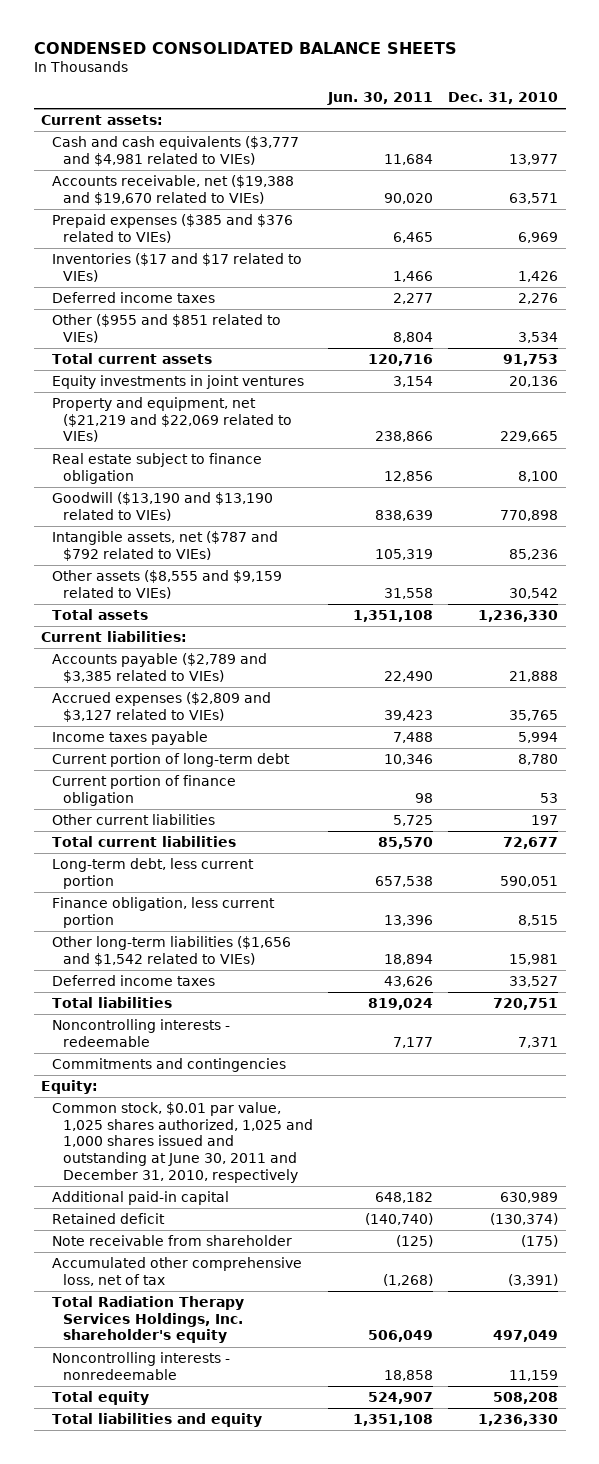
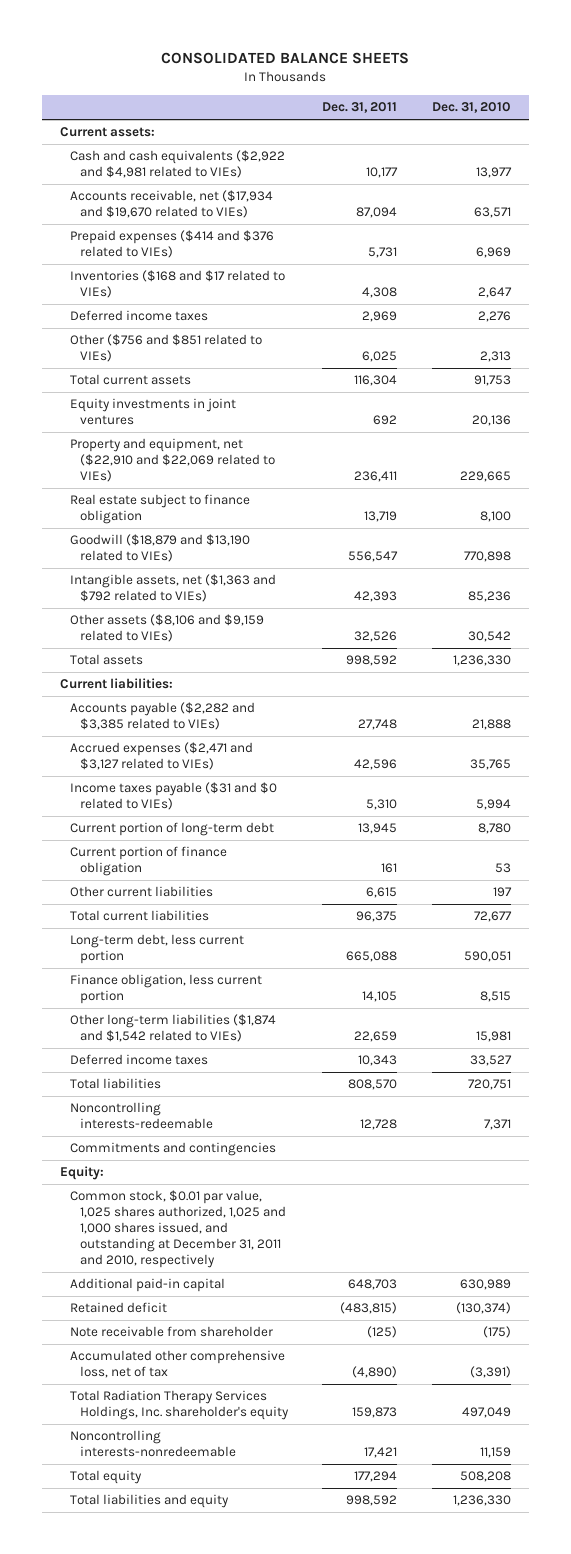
- CONDENSED CONSOLIDATED BALANCE SHEETS
+ CONSOLIDATED BALANCE SHEETS
- | Jun. 30, 2011 | Dec. 31, 2010
+ | Dec. 31, 2011 | Dec. 31, 2010
- Cash and cash equivalents ($3,777 and $4,981 related to VIEs) | 11,684 | 13,977
- Accounts receivable, net ($19,388 and $19,670 related to VIEs) | 90,020 | 63,571
- Prepaid expenses ($385 and $376 related to VIEs) | 6,465 | 6,969
- Inventories ($17 and $17 related to VIEs) | 1,466 | 1,426
+ Cash and cash equivalents ($2,922 and $4,981 related to VIEs) | 10,177 | 13,977
+ Accounts receivable, net ($17,934 and $19,670 related to VIEs) | 87,094 | 63,571
+ Prepaid expenses ($414 and $376 related to VIEs) | 5,731 | 6,969
+ Inventories ($168 and $17 related to VIEs) | 4,308 | 2,647
- Other ($955 and $851 related to VIEs) | 8,804 | 3,534
+ Other ($756 and $851 related to VIEs) | 6,025 | 2,313
- Property and equipment, net ($21,219 and $22,069 related to VIEs) | 238,866 | 229,665
+ Property and equipment, net ($22,910 and $22,069 related to VIEs) | 236,411 | 229,665
- Goodwill ($13,190 and $13,190 related to VIEs) | 838,639 | 770,898
- Intangible assets, net ($787 and $792 related to VIEs) | 105,319 | 85,236
- Other assets ($8,555 and $9,159 related to VIEs) | 31,558 | 30,542
+ Goodwill ($18,879 and $13,190 related to VIEs) | 556,547 | 770,898
+ Intangible assets, net ($1,363 and $792 related to VIEs) | 42,393 | 85,236
+ Other assets ($8,106 and $9,159 related to VIEs) | 32,526 | 30,542
- Accounts payable ($2,789 and $3,385 related to VIEs) | 22,490 | 21,888
- Accrued expenses ($2,809 and $3,127 related to VIEs) | 39,423 | 35,765
- Income taxes payable | 7,488 | 5,994
+ Accounts payable ($2,282 and $3,385 related to VIEs) | 27,748 | 21,888
+ Accrued expenses ($2,471 and $3,127 related to VIEs) | 42,596 | 35,765
+ Income taxes payable ($31 and $0 related to VIEs) | 5,310 | 5,994
- Other long-term liabilities ($1,656 and $1,542 related to VIEs) | 18,894 | 15,981
+ Other long-term liabilities ($1,874 and $1,542 related to VIEs) | 22,659 | 15,981
- Noncontrolling interests - redeemable | 7,177 | 7,371
+ Noncontrolling interests-redeemable | 12,728 | 7,371
- Common stock, $0.01 par value, 1,025 shares authorized, 1,025 and 1,000 shares issued and outstanding at June 30, 2011 and December 31, 2010, respectively
+ Common stock, $0.01 par value, 1,025 shares authorized, 1,025 and 1,000 shares issued, and outstanding at December 31, 2011 and 2010, respectively
- Noncontrolling interests - nonredeemable | 18,858 | 11,159
+ Noncontrolling interests-nonredeemable | 17,421 | 11,159

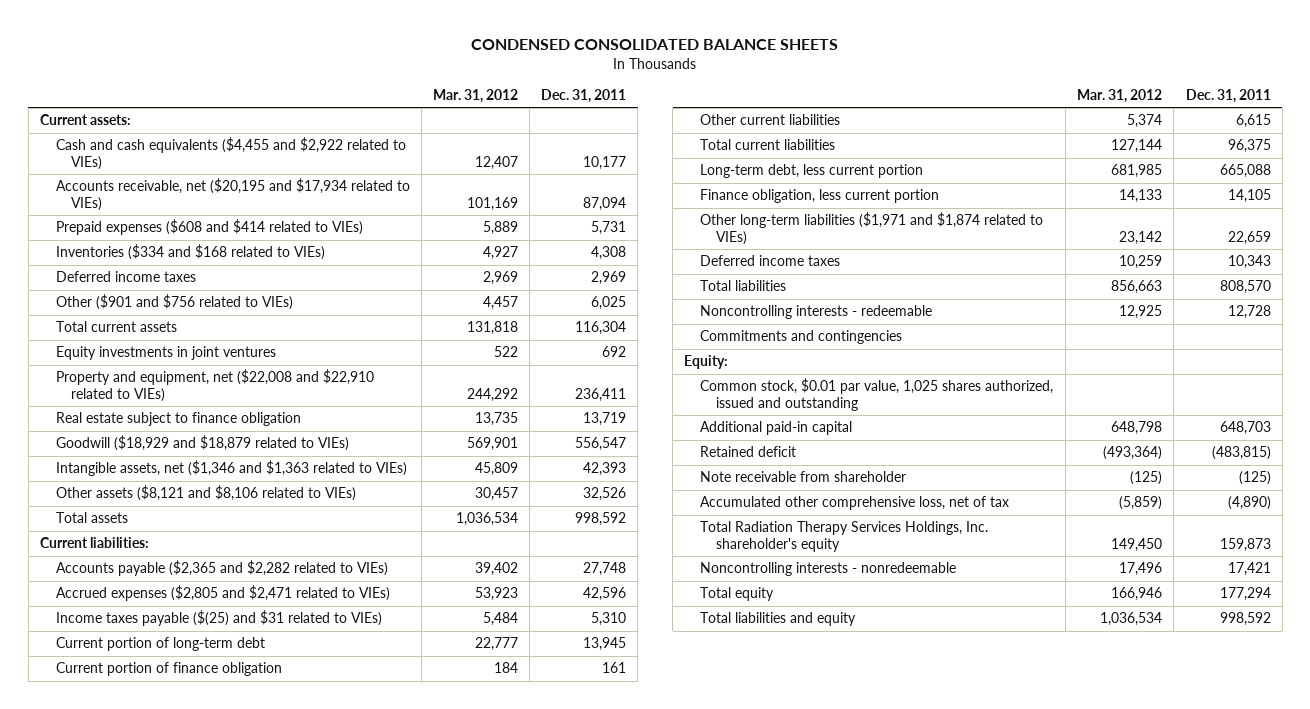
- CONSOLIDATED BALANCE SHEETS
+ CONDENSED CONSOLIDATED BALANCE SHEETS
- | Dec. 31, 2011 | Dec. 31, 2010
+ | Mar. 31, 2012 | Dec. 31, 2011
- Cash and cash equivalents ($2,922 and $4,981 related to VIEs) | 10,177 | 13,977
- Accounts receivable, net ($17,934 and $19,670 related to VIEs) | 87,094 | 63,571
- Prepaid expenses ($414 and $376 related to VIEs) | 5,731 | 6,969
- Inventories ($168 and $17 related to VIEs) | 4,308 | 2,647
+ Cash and cash equivalents ($4,455 and $2,922 related to VIEs) | 12,407 | 10,177
+ Accounts receivable, net ($20,195 and $17,934 related to VIEs) | 101,169 | 87,094
+ Prepaid expenses ($608 and $414 related to VIEs) | 5,889 | 5,731
+ Inventories ($334 and $168 related to VIEs) | 4,927 | 4,308
- Other ($756 and $851 related to VIEs) | 6,025 | 2,313
+ Other ($901 and $756 related to VIEs) | 4,457 | 6,025
- Property and equipment, net ($22,910 and $22,069 related to VIEs) | 236,411 | 229,665
+ Property and equipment, net ($22,008 and $22,910 related to VIEs) | 244,292 | 236,411
- Goodwill ($18,879 and $13,190 related to VIEs) | 556,547 | 770,898
- Intangible assets, net ($1,363 and $792 related to VIEs) | 42,393 | 85,236
- Other assets ($8,106 and $9,159 related to VIEs) | 32,526 | 30,542
+ Goodwill ($18,929 and $18,879 related to VIEs) | 569,901 | 556,547
+ Intangible assets, net ($1,346 and $1,363 related to VIEs) | 45,809 | 42,393
+ Other assets ($8,121 and $8,106 related to VIEs) | 30,457 | 32,526
- Accounts payable ($2,282 and $3,385 related to VIEs) | 27,748 | 21,888
- Accrued expenses ($2,471 and $3,127 related to VIEs) | 42,596 | 35,765
- Income taxes payable ($31 and $0 related to VIEs) | 5,310 | 5,994
+ Accounts payable ($2,365 and $2,282 related to VIEs) | 39,402 | 27,748
+ Accrued expenses ($2,805 and $2,471 related to VIEs) | 53,923 | 42,596
+ Income taxes payable ($(25) and $31 related to VIEs) | 5,484 | 5,310
- Other long-term liabilities ($1,874 and $1,542 related to VIEs) | 22,659 | 15,981
+ Other long-term liabilities ($1,971 and $1,874 related to VIEs) | 23,142 | 22,659
- Noncontrolling interests-redeemable | 12,728 | 7,371
+ Noncontrolling interests - redeemable | 12,925 | 12,728
- Common stock, $0.01 par value, 1,025 shares authorized, 1,025 and 1,000 shares issued, and outstanding at December 31, 2011 and 2010, respectively
+ Common stock, $0.01 par value, 1,025 shares authorized, issued and outstanding
- Noncontrolling interests-nonredeemable | 17,421 | 11,159
+ Noncontrolling interests - nonredeemable | 17,496 | 17,421

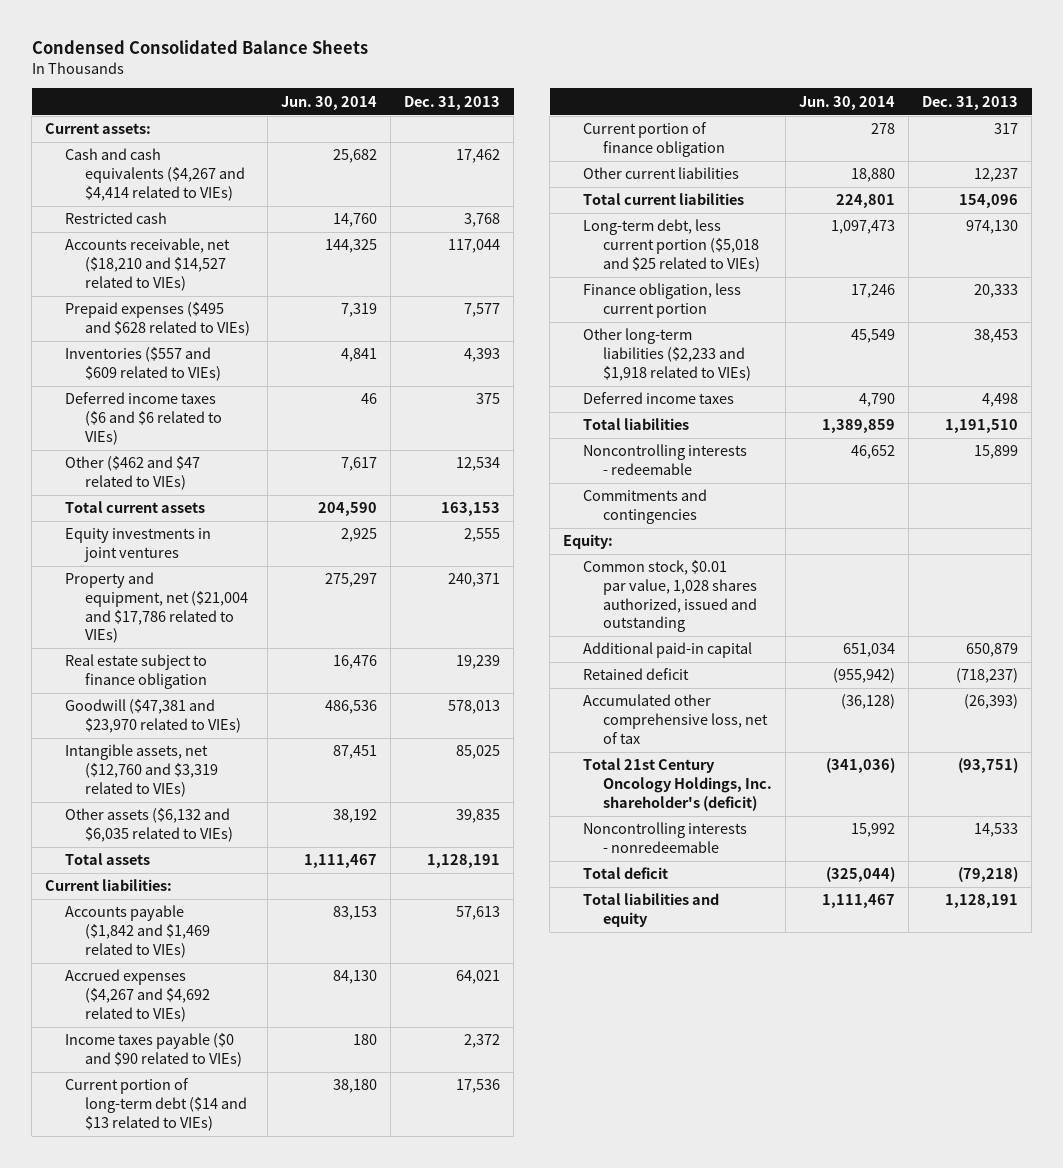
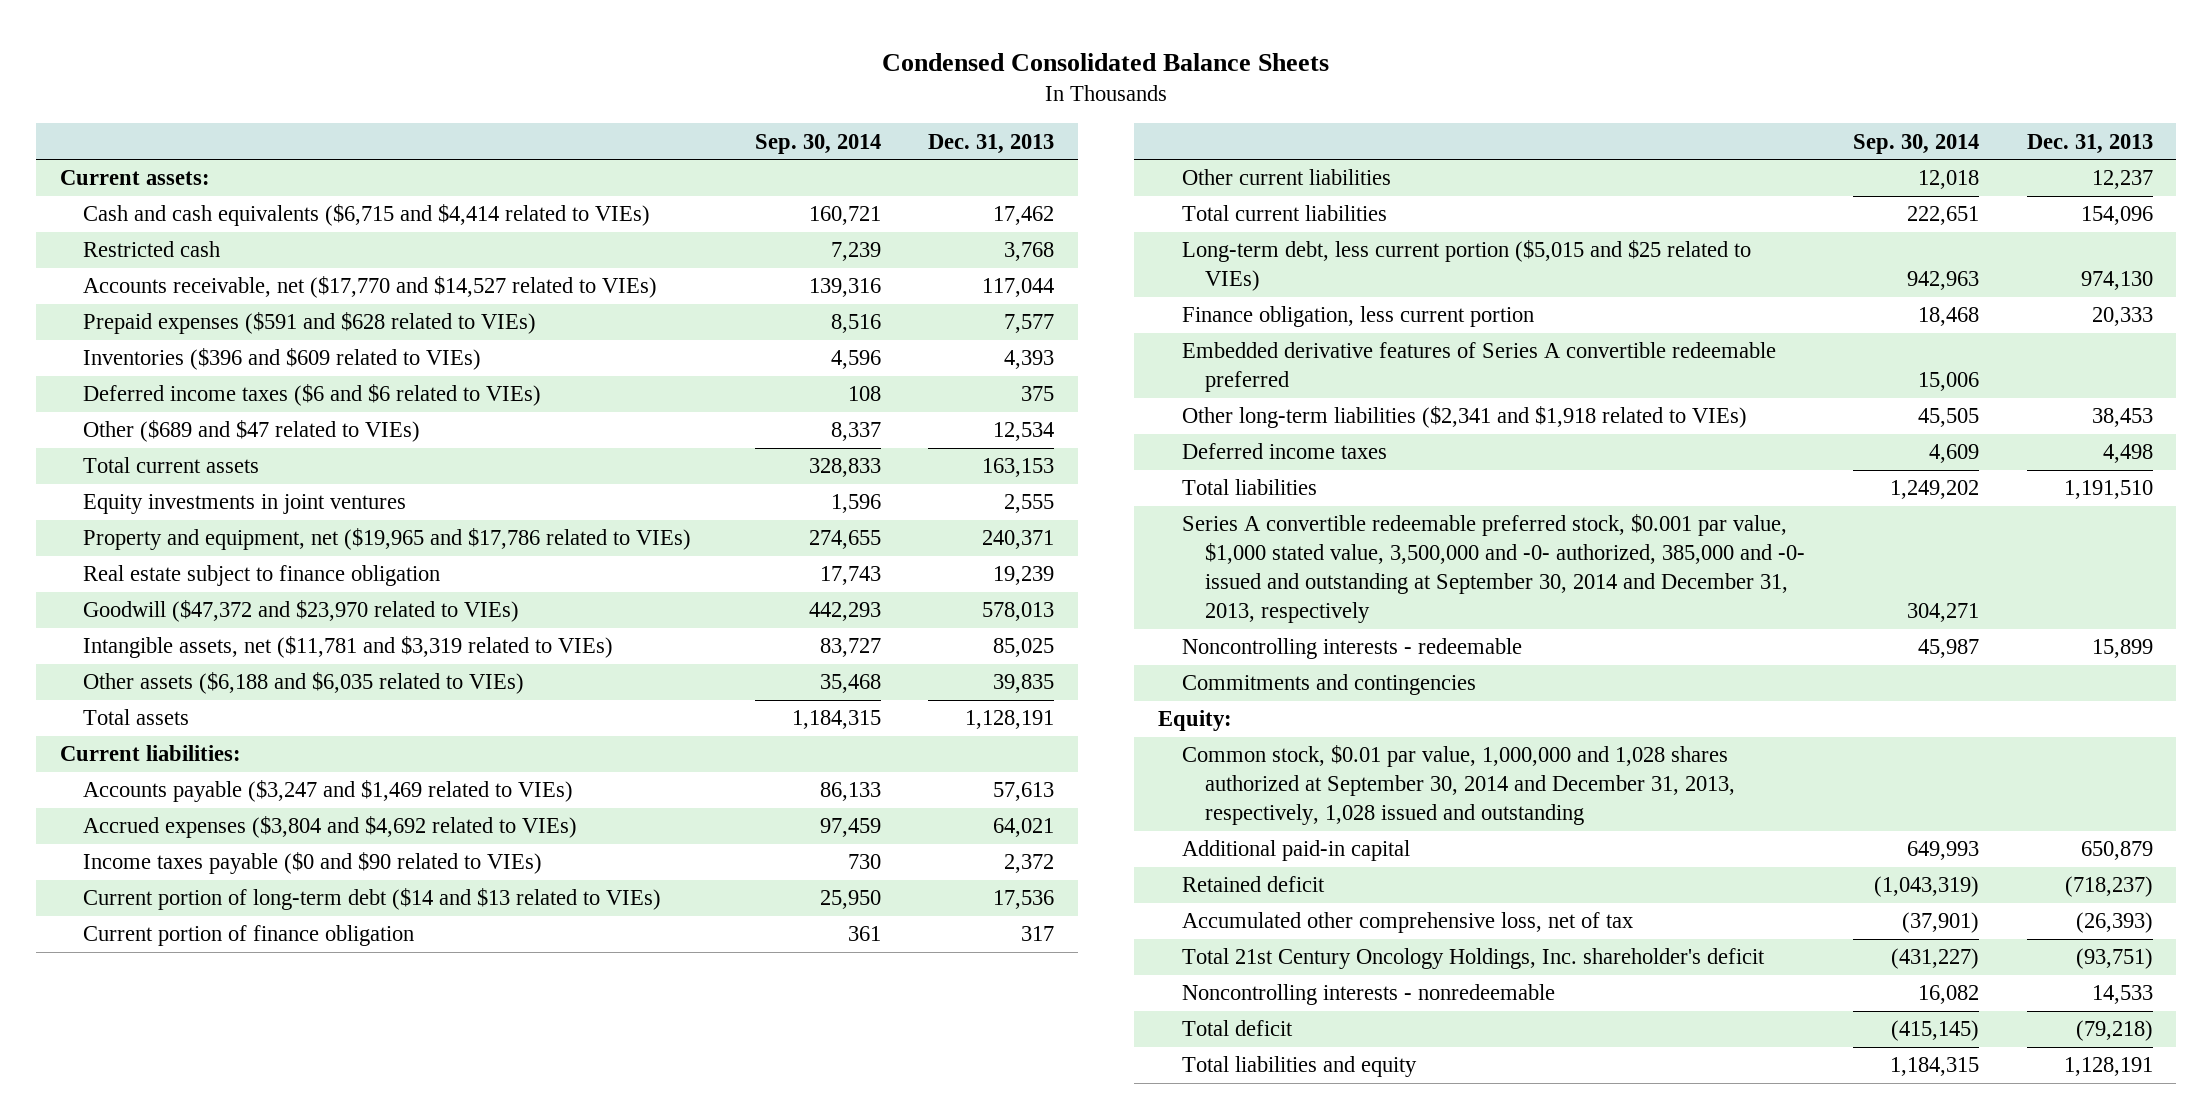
- | Jun. 30, 2014 | Dec. 31, 2013
+ | Sep. 30, 2014 | Dec. 31, 2013
- Cash and cash equivalents ($4,267 and $4,414 related to VIEs) | 25,682 | 17,462
+ Cash and cash equivalents ($6,715 and $4,414 related to VIEs) | 160,721 | 17,462
- Accounts receivable, net ($18,210 and $14,527 related to VIEs) | 144,325 | 117,044
- Prepaid expenses ($495 and $628 related to VIEs) | 7,319 | 7,577
- Inventories ($557 and $609 related to VIEs) | 4,841 | 4,393
+ Accounts receivable, net ($17,770 and $14,527 related to VIEs) | 139,316 | 117,044
+ Prepaid expenses ($591 and $628 related to VIEs) | 8,516 | 7,577
+ Inventories ($396 and $609 related to VIEs) | 4,596 | 4,393
- Other ($462 and $47 related to VIEs) | 7,617 | 12,534
+ Other ($689 and $47 related to VIEs) | 8,337 | 12,534
- Property and equipment, net ($21,004 and $17,786 related to VIEs) | 275,297 | 240,371
+ Property and equipment, net ($19,965 and $17,786 related to VIEs) | 274,655 | 240,371
- Goodwill ($47,381 and $23,970 related to VIEs) | 486,536 | 578,013
- Intangible assets, net ($12,760 and $3,319 related to VIEs) | 87,451 | 85,025
- Other assets ($6,132 and $6,035 related to VIEs) | 38,192 | 39,835
+ Goodwill ($47,372 and $23,970 related to VIEs) | 442,293 | 578,013
+ Intangible assets, net ($11,781 and $3,319 related to VIEs) | 83,727 | 85,025
+ Other assets ($6,188 and $6,035 related to VIEs) | 35,468 | 39,835
- Accounts payable ($1,842 and $1,469 related to VIEs) | 83,153 | 57,613
- Accrued expenses ($4,267 and $4,692 related to VIEs) | 84,130 | 64,021
+ Accounts payable ($3,247 and $1,469 related to VIEs) | 86,133 | 57,613
+ Accrued expenses ($3,804 and $4,692 related to VIEs) | 97,459 | 64,021
- Long-term debt, less current portion ($5,018 and $25 related to VIEs) | 1,097,473 | 974,130
+ Long-term debt, less current portion ($5,015 and $25 related to VIEs) | 942,963 | 974,130
- Other long-term liabilities ($2,233 and $1,918 related to VIEs) | 45,549 | 38,453
+ Embedded derivative features of Series A convertible redeemable preferred | 15,006 |
+ Other long-term liabilities ($2,341 and $1,918 related to VIEs) | 45,505 | 38,453
+ Series A convertible redeemable preferred stock, $0.001 par value, $1,000 stated value, 3,500,000 and -0- authorized, 385,000 and -0- issued and outstanding at September 30, 2014 and December 31, 2013, respectively | 304,271 |
- Common stock, $0.01 par value, 1,028 shares authorized, issued and outstanding
+ Common stock, $0.01 par value, 1,000,000 and 1,028 shares authorized at September 30, 2014 and December 31, 2013, respectively, 1,028 issued and outstanding
- Total 21st Century Oncology Holdings, Inc. shareholder's (deficit) | (341,036) | (93,751)
+ Total 21st Century Oncology Holdings, Inc. shareholder's deficit | (431,227) | (93,751)

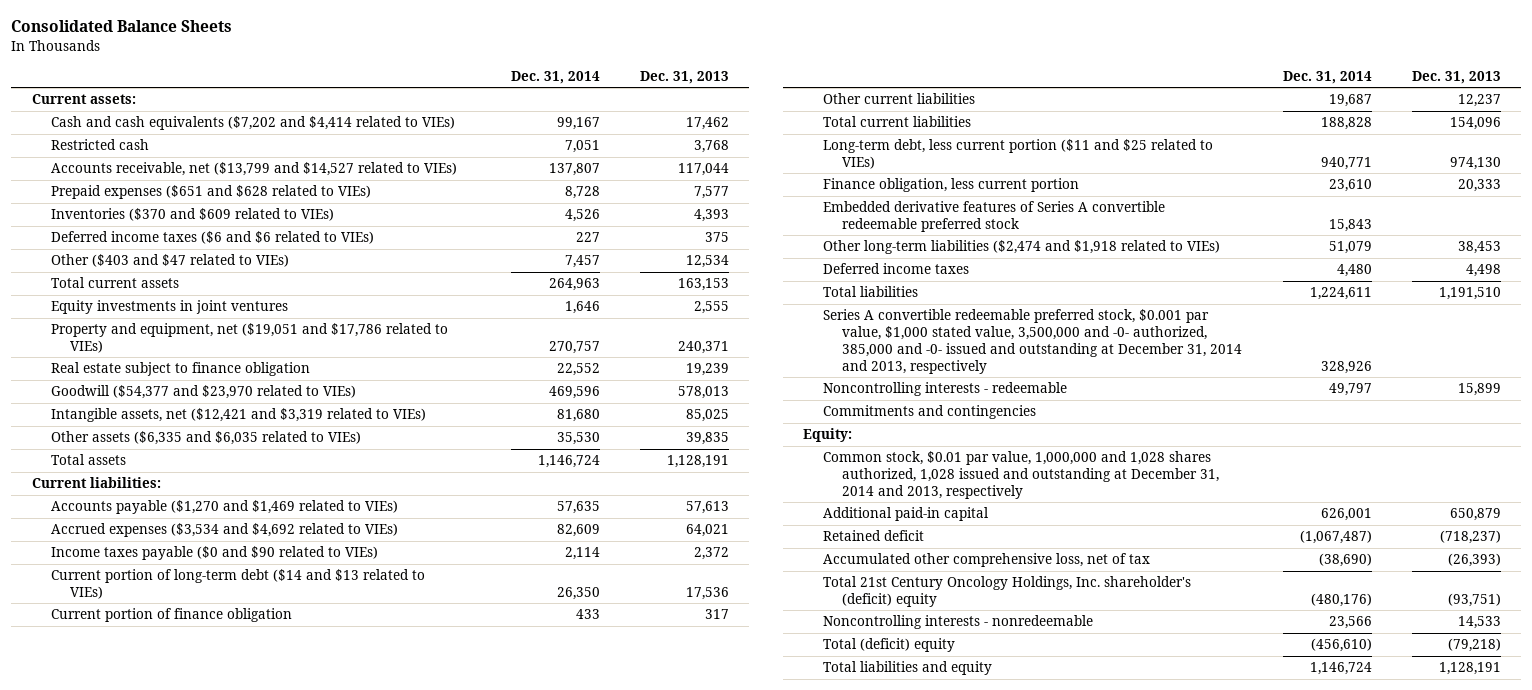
- Condensed Consolidated Balance Sheets
+ Consolidated Balance Sheets
- | Sep. 30, 2014 | Dec. 31, 2013
+ | Dec. 31, 2014 | Dec. 31, 2013
- Cash and cash equivalents ($6,715 and $4,414 related to VIEs) | 160,721 | 17,462
+ Cash and cash equivalents ($7,202 and $4,414 related to VIEs) | 99,167 | 17,462
- Accounts receivable, net ($17,770 and $14,527 related to VIEs) | 139,316 | 117,044
- Prepaid expenses ($591 and $628 related to VIEs) | 8,516 | 7,577
- Inventories ($396 and $609 related to VIEs) | 4,596 | 4,393
+ Accounts receivable, net ($13,799 and $14,527 related to VIEs) | 137,807 | 117,044
+ Prepaid expenses ($651 and $628 related to VIEs) | 8,728 | 7,577
+ Inventories ($370 and $609 related to VIEs) | 4,526 | 4,393
- Other ($689 and $47 related to VIEs) | 8,337 | 12,534
+ Other ($403 and $47 related to VIEs) | 7,457 | 12,534
- Property and equipment, net ($19,965 and $17,786 related to VIEs) | 274,655 | 240,371
+ Property and equipment, net ($19,051 and $17,786 related to VIEs) | 270,757 | 240,371
- Goodwill ($47,372 and $23,970 related to VIEs) | 442,293 | 578,013
- Intangible assets, net ($11,781 and $3,319 related to VIEs) | 83,727 | 85,025
- Other assets ($6,188 and $6,035 related to VIEs) | 35,468 | 39,835
+ Goodwill ($54,377 and $23,970 related to VIEs) | 469,596 | 578,013
+ Intangible assets, net ($12,421 and $3,319 related to VIEs) | 81,680 | 85,025
+ Other assets ($6,335 and $6,035 related to VIEs) | 35,530 | 39,835
- Accounts payable ($3,247 and $1,469 related to VIEs) | 86,133 | 57,613
- Accrued expenses ($3,804 and $4,692 related to VIEs) | 97,459 | 64,021
+ Accounts payable ($1,270 and $1,469 related to VIEs) | 57,635 | 57,613
+ Accrued expenses ($3,534 and $4,692 related to VIEs) | 82,609 | 64,021
- Long-term debt, less current portion ($5,015 and $25 related to VIEs) | 942,963 | 974,130
+ Long-term debt, less current portion ($11 and $25 related to VIEs) | 940,771 | 974,130
- Embedded derivative features of Series A convertible redeemable preferred | 15,006 |
- Other long-term liabilities ($2,341 and $1,918 related to VIEs) | 45,505 | 38,453
+ Embedded derivative features of Series A convertible redeemable preferred stock | 15,843 |
+ Other long-term liabilities ($2,474 and $1,918 related to VIEs) | 51,079 | 38,453
- Series A convertible redeemable preferred stock, $0.001 par value, $1,000 stated value, 3,500,000 and -0- authorized, 385,000 and -0- issued and outstanding at September 30, 2014 and December 31, 2013, respectively | 304,271 |
+ Series A convertible redeemable preferred stock, $0.001 par value, $1,000 stated value, 3,500,000 and -0- authorized, 385,000 and -0- issued and outstanding at December 31, 2014 and 2013, respectively | 328,926 |
- Common stock, $0.01 par value, 1,000,000 and 1,028 shares authorized at September 30, 2014 and December 31, 2013, respectively, 1,028 issued and outstanding
+ Common stock, $0.01 par value, 1,000,000 and 1,028 shares authorized, 1,028 issued and outstanding at December 31, 2014 and 2013, respectively
- Total 21st Century Oncology Holdings, Inc. shareholder's deficit | (431,227) | (93,751)
+ Total 21st Century Oncology Holdings, Inc. shareholder's (deficit) equity | (480,176) | (93,751)
- Total deficit | (415,145) | (79,218)
+ Total (deficit) equity | (456,610) | (79,218)

